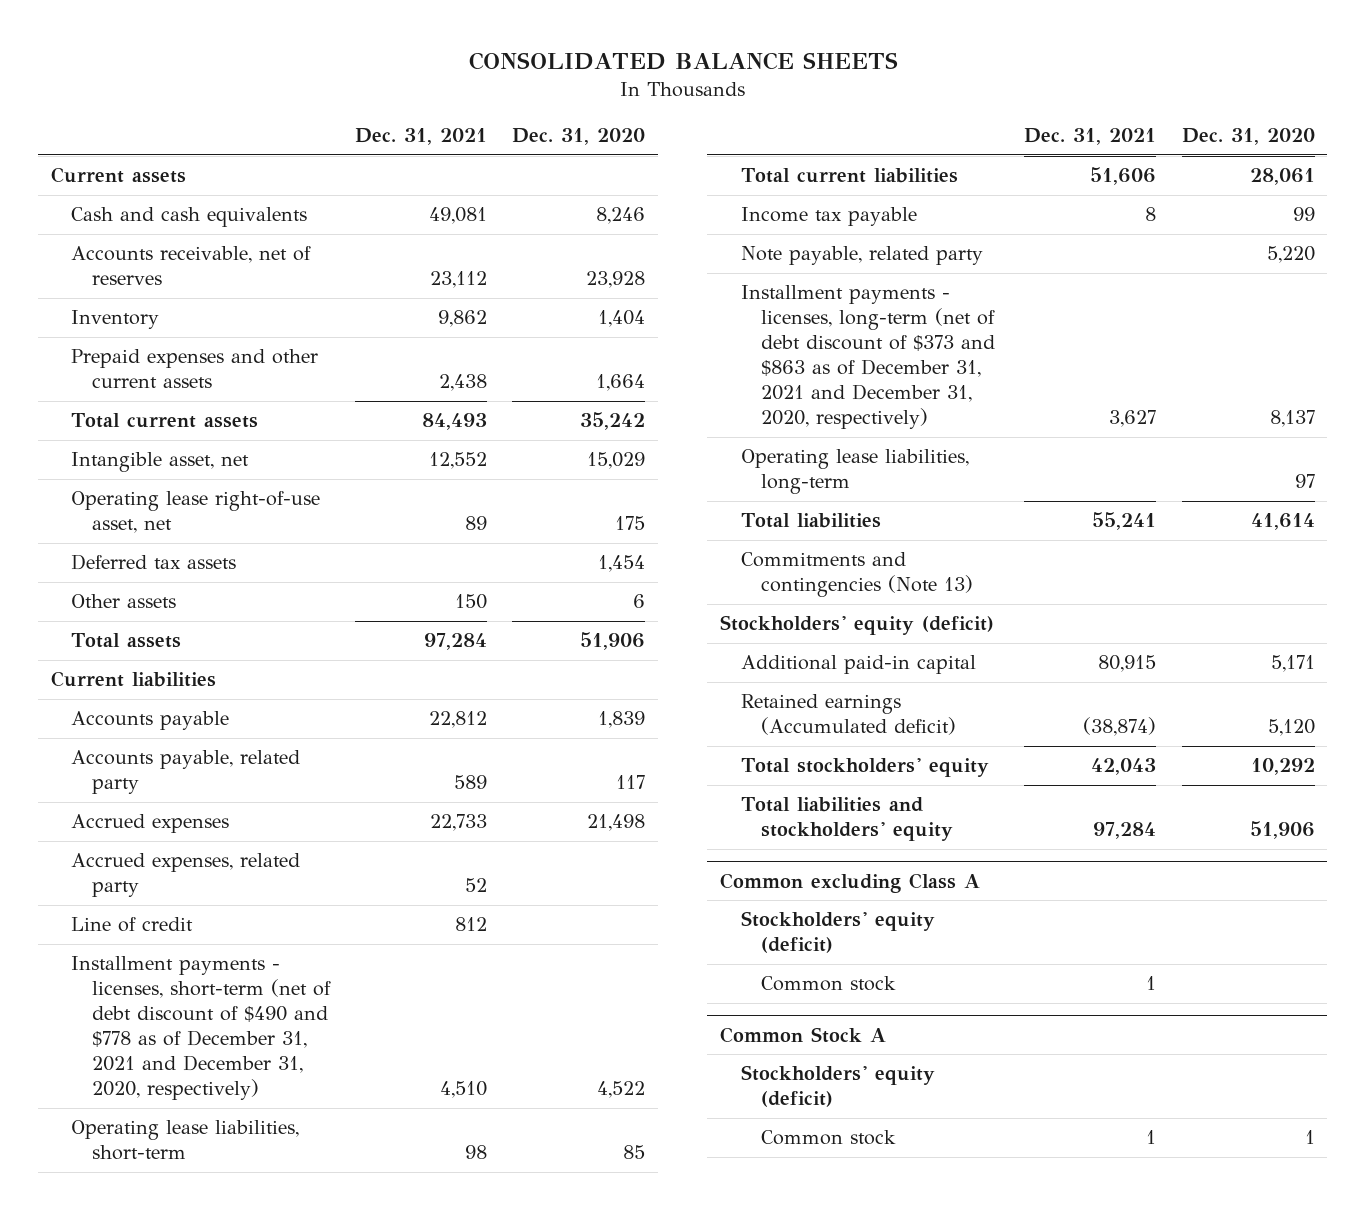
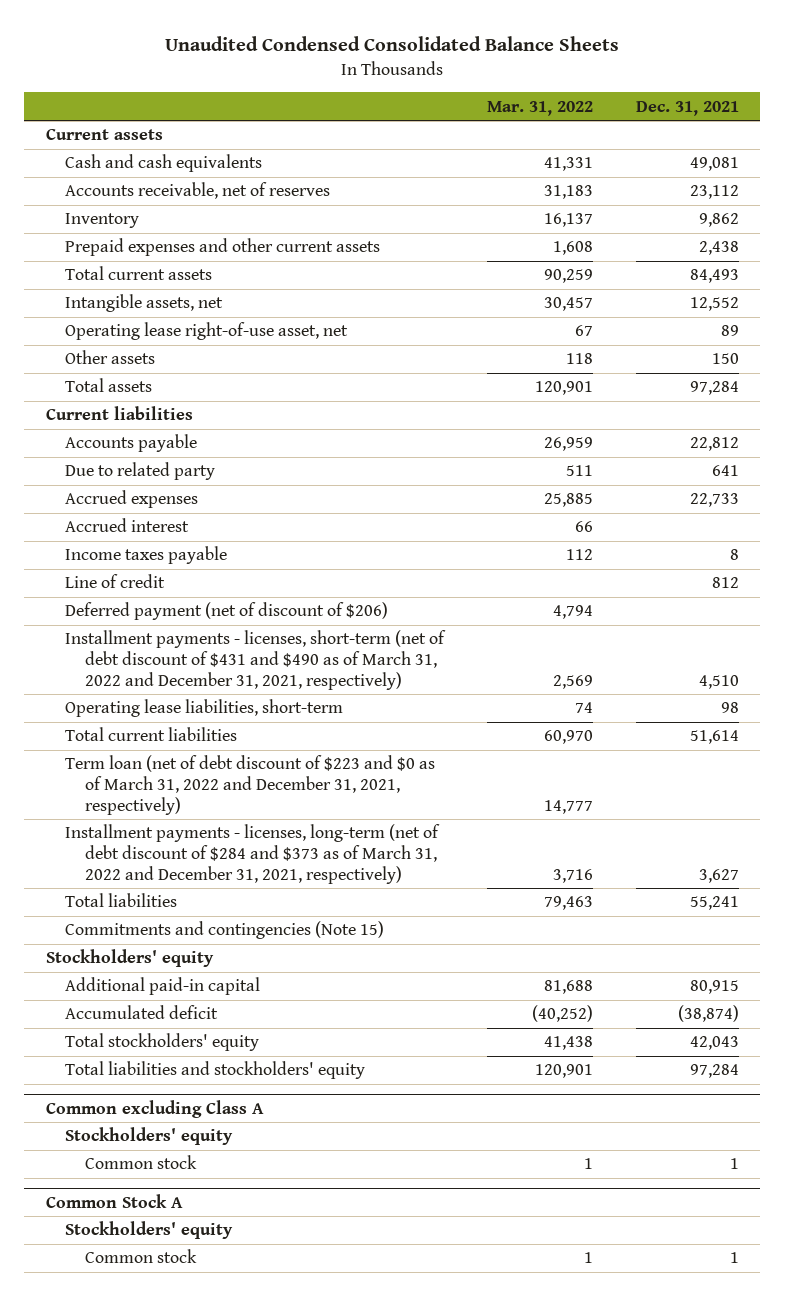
- CONSOLIDATED BALANCE SHEETS
+ Unaudited Condensed Consolidated Balance Sheets
- | Dec. 31, 2021 | Dec. 31, 2020
+ | Mar. 31, 2022 | Dec. 31, 2021
- Intangible asset, net | 12,552 | 15,029
+ Intangible assets, net | 30,457 | 12,552
- Deferred tax assets | | 1,454
- Accounts payable, related party | 589 | 117
+ Due to related party | 511 | 641
- Accrued expenses, related party | 52 |
+ Accrued interest | 66 |
+ Income taxes payable | 112 | 8
- Installment payments - licenses, short-term (net of debt discount of $490 and $778 as of December 31, 2021 and December 31, 2020, respectively) | 4,510 | 4,522
+ Deferred payment (net of discount of $206) | 4,794 |
+ Installment payments - licenses, short-term (net of debt discount of $431 and $490 as of March 31, 2022 and December 31, 2021, respectively) | 2,569 | 4,510
- Total current liabilities | 51,606 | 28,061
- Income tax payable | 8 | 99
- Note payable, related party | | 5,220
- Installment payments - licenses, long-term (net of debt discount of $373 and $863 as of December 31, 2021 and December 31, 2020, respectively) | 3,627 | 8,137
- Operating lease liabilities, long-term | | 97
+ Total current liabilities | 60,970 | 51,614
+ Term loan (net of debt discount of $223 and $0 as of March 31, 2022 and December 31, 2021, respectively) | 14,777 |
+ Installment payments - licenses, long-term (net of debt discount of $284 and $373 as of March 31, 2022 and December 31, 2021, respectively) | 3,716 | 3,627
- Commitments and contingencies (Note 13)
- Stockholders' equity (deficit)
+ Commitments and contingencies (Note 15)
+ Stockholders' equity
- Retained earnings (Accumulated deficit) | (38,874) | 5,120
+ Accumulated deficit | (40,252) | (38,874)
@ Common excluding Class A
- Stockholders' equity (deficit)
+ Stockholders' equity
@ Common Stock A
- Stockholders' equity (deficit)
+ Stockholders' equity

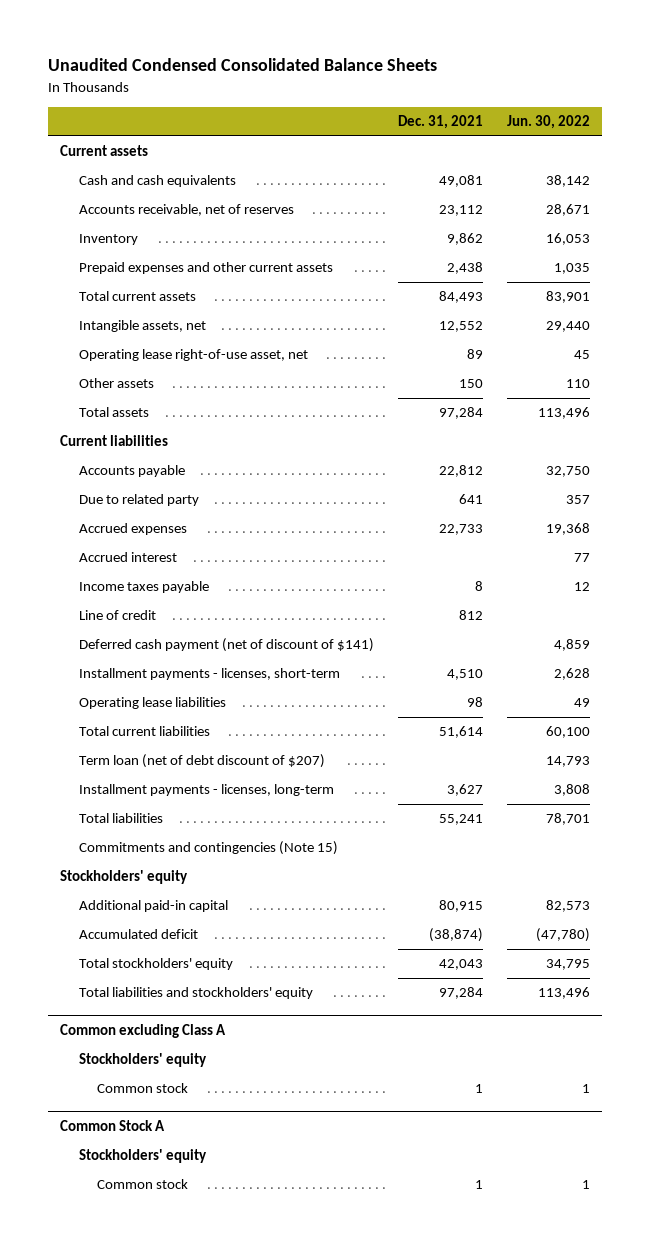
- | Mar. 31, 2022 | Dec. 31, 2021
+ | Dec. 31, 2021 | Jun. 30, 2022
- Deferred payment (net of discount of $206) | 4,794 |
- Installment payments - licenses, short-term (net of debt discount of $431 and $490 as of March 31, 2022 and December 31, 2021, respectively) | 2,569 | 4,510
- Operating lease liabilities, short-term | 74 | 98
+ Deferred cash payment (net of discount of $141) | | 4,859
+ Installment payments - licenses, short-term | 4,510 | 2,628
+ Operating lease liabilities | 98 | 49
- Term loan (net of debt discount of $223 and $0 as of March 31, 2022 and December 31, 2021, respectively) | 14,777 |
- Installment payments - licenses, long-term (net of debt discount of $284 and $373 as of March 31, 2022 and December 31, 2021, respectively) | 3,716 | 3,627
+ Term loan (net of debt discount of $207) | | 14,793
+ Installment payments - licenses, long-term | 3,627 | 3,808

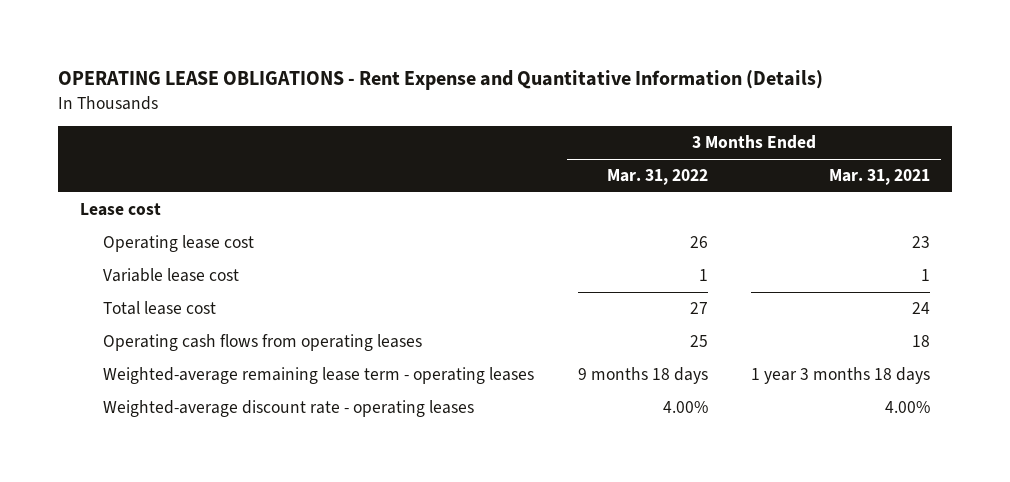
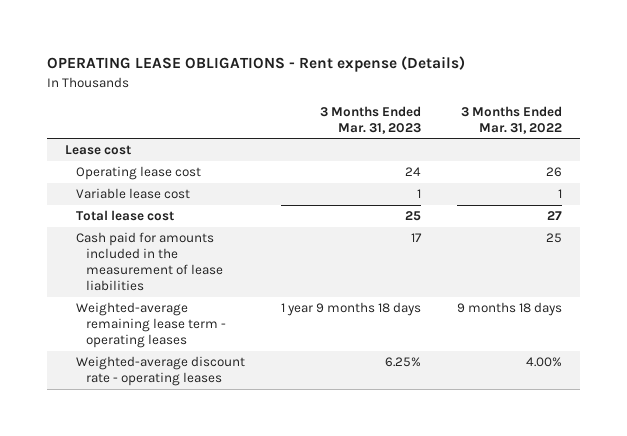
- OPERATING LEASE OBLIGATIONS - Rent Expense and Quantitative Information (Details)
+ OPERATING LEASE OBLIGATIONS - Rent expense (Details)
- | 3 Months Ended Mar. 31, 2022 | 3 Months Ended Mar. 31, 2021
+ | 3 Months Ended Mar. 31, 2023 | 3 Months Ended Mar. 31, 2022
- Operating cash flows from operating leases | 25 | 18
+ Cash paid for amounts included in the measurement of lease liabilities | 17 | 25

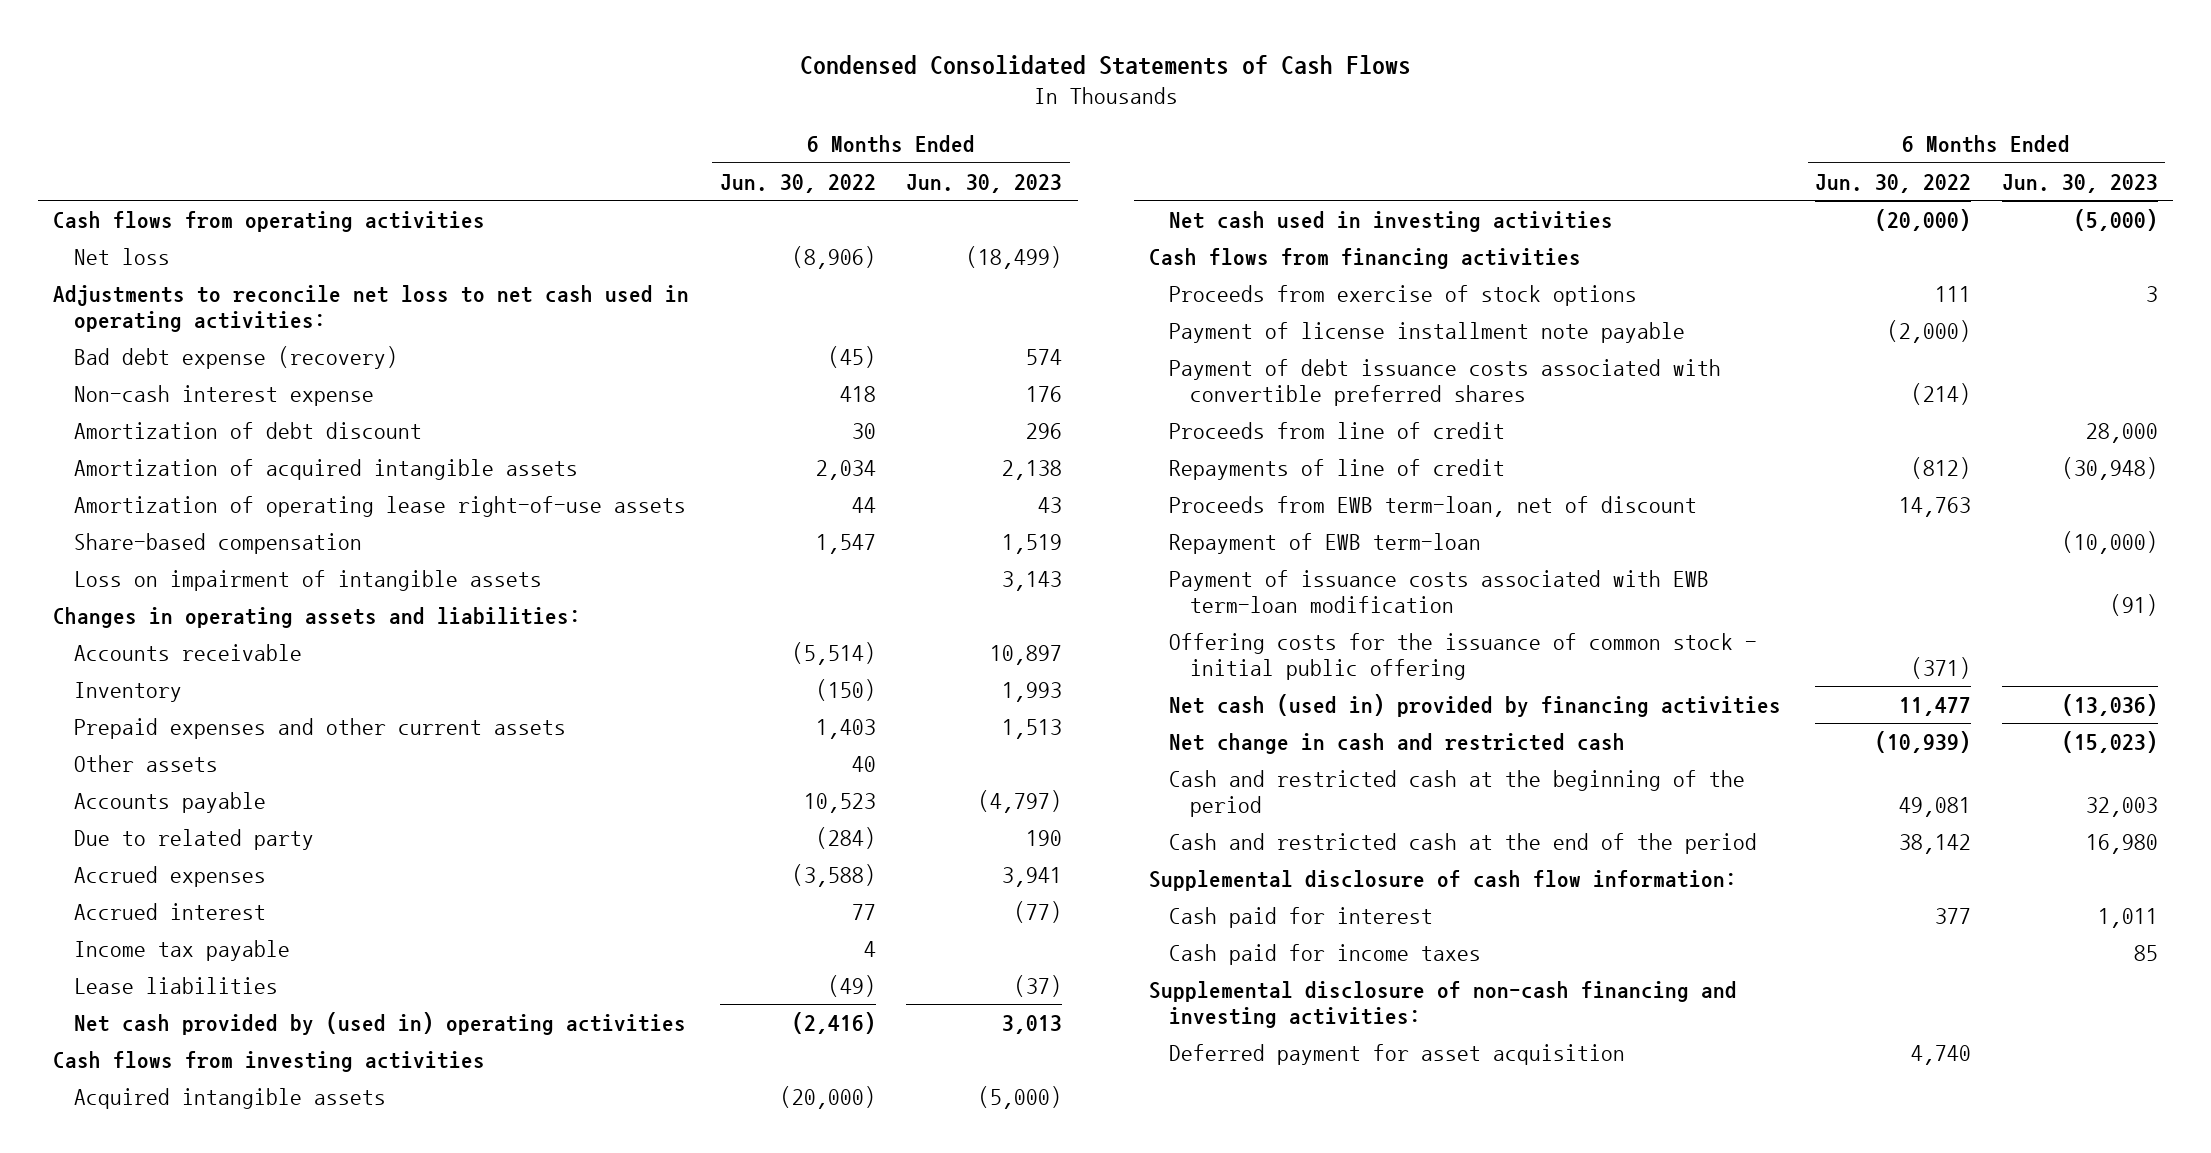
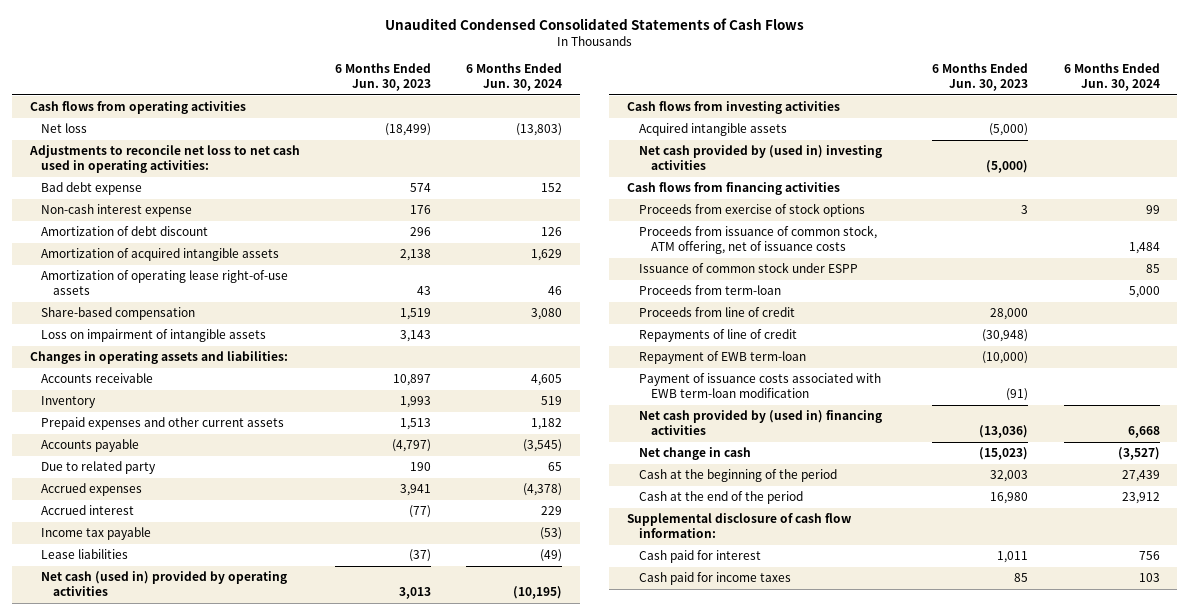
- Condensed Consolidated Statements of Cash Flows
+ Unaudited Condensed Consolidated Statements of Cash Flows
- | 6 Months Ended Jun. 30, 2022 | 6 Months Ended Jun. 30, 2023
+ | 6 Months Ended Jun. 30, 2023 | 6 Months Ended Jun. 30, 2024
- Bad debt expense (recovery) | (45) | 574
+ Bad debt expense | 574 | 152
- Other assets | 40 |
- Net cash provided by (used in) operating activities | (2,416) | 3,013
+ Net cash (used in) provided by operating activities | 3,013 | (10,195)
- Net cash used in investing activities | (20,000) | (5,000)
+ Net cash provided by (used in) investing activities | (5,000) |
- Payment of license installment note payable | (2,000) |
- Payment of debt issuance costs associated with convertible preferred shares | (214) |
+ Proceeds from issuance of common stock, ATM offering, net of issuance costs | | 1,484
+ Issuance of common stock under ESPP | | 85
+ Proceeds from term-loan | | 5,000
- Proceeds from EWB term-loan, net of discount | 14,763 |
- Offering costs for the issuance of common stock - initial public offering | (371) |
- Net cash (used in) provided by financing activities | 11,477 | (13,036)
- Net change in cash and restricted cash | (10,939) | (15,023)
- Cash and restricted cash at the beginning of the period | 49,081 | 32,003
- Cash and restricted cash at the end of the period | 38,142 | 16,980
+ Net cash provided by (used in) financing activities | (13,036) | 6,668
+ Net change in cash | (15,023) | (3,527)
+ Cash at the beginning of the period | 32,003 | 27,439
+ Cash at the end of the period | 16,980 | 23,912
- Supplemental disclosure of non-cash financing and investing activities:
- Deferred payment for asset acquisition | 4,740 |

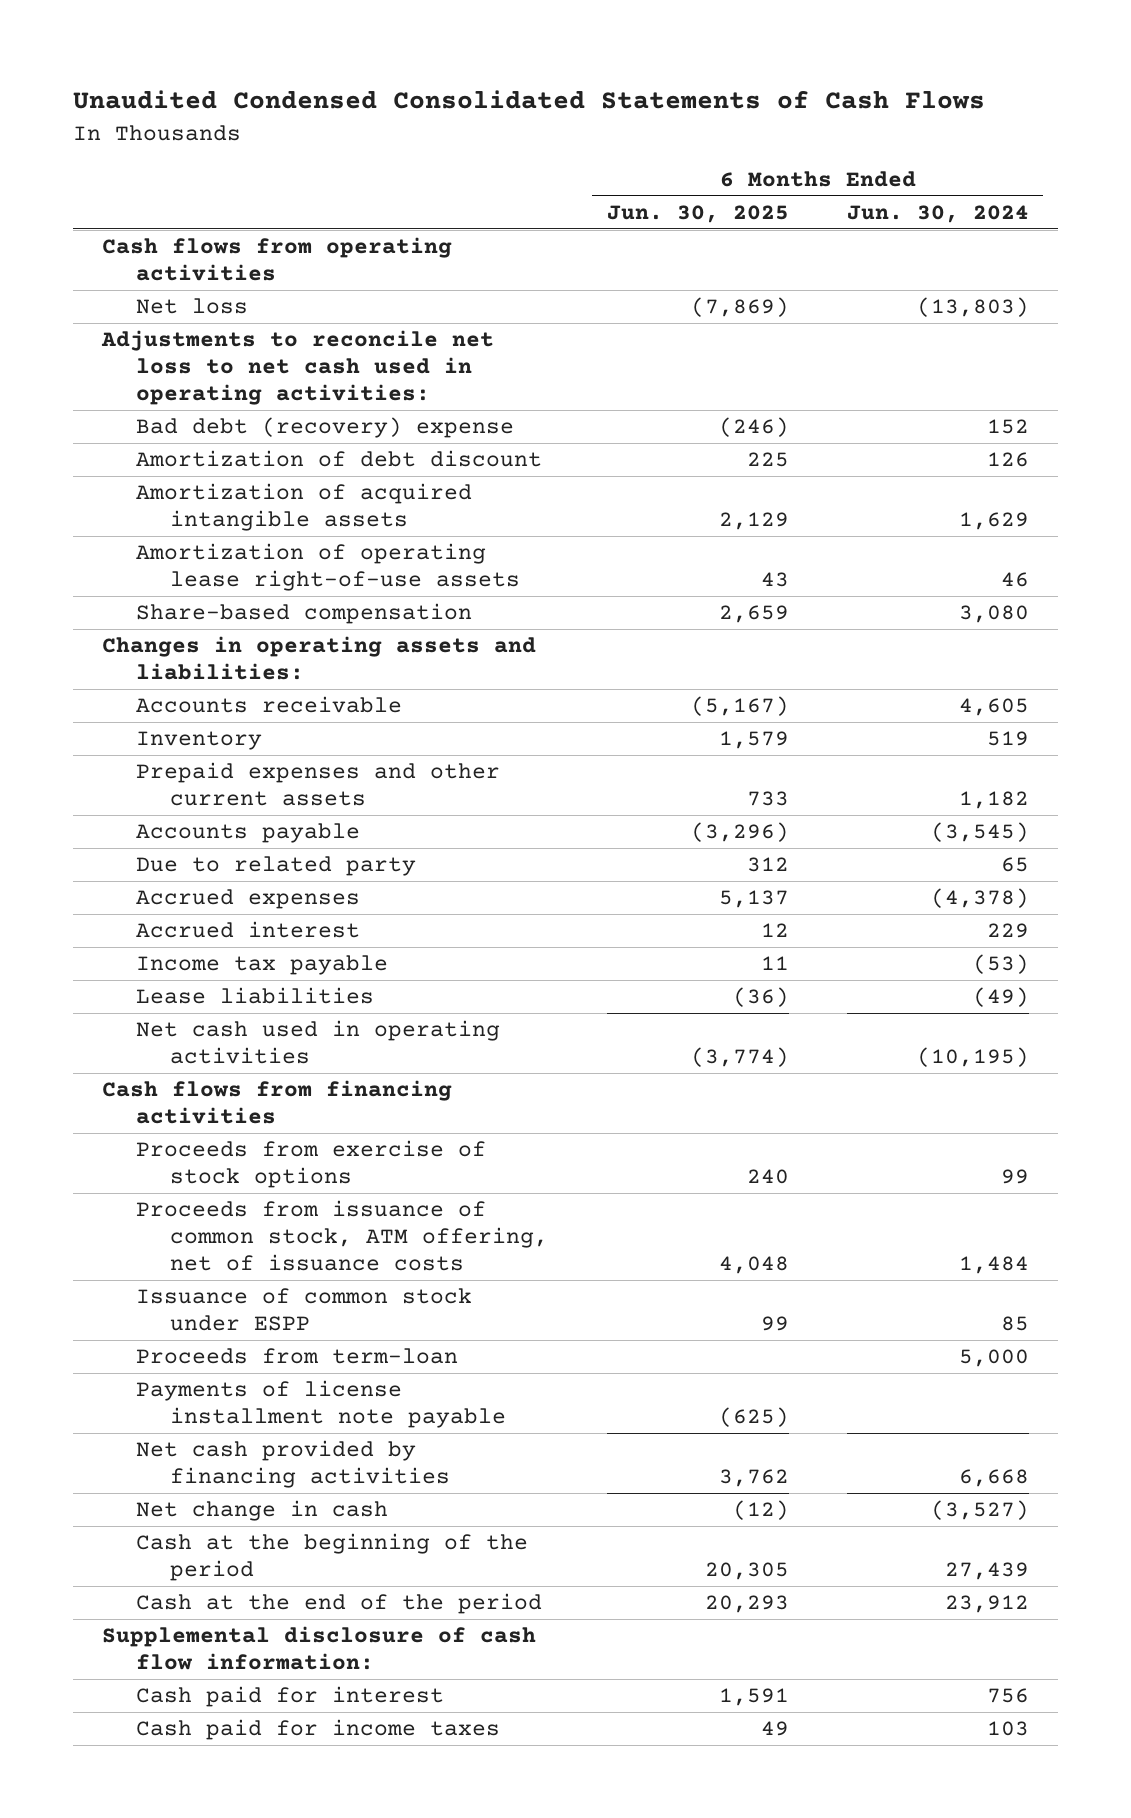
- | 6 Months Ended Jun. 30, 2023 | 6 Months Ended Jun. 30, 2024
+ | 6 Months Ended Jun. 30, 2025 | 6 Months Ended Jun. 30, 2024
- Bad debt expense | 574 | 152
- Non-cash interest expense | 176 |
+ Bad debt (recovery) expense | (246) | 152
- Loss on impairment of intangible assets | 3,143 |
- Net cash (used in) provided by operating activities | 3,013 | (10,195)
- Cash flows from investing activities
- Acquired intangible assets | (5,000) |
- Net cash provided by (used in) investing activities | (5,000) |
+ Net cash used in operating activities | (3,774) | (10,195)
- Proceeds from line of credit | 28,000 |
- Repayments of line of credit | (30,948) |
- Repayment of EWB term-loan | (10,000) |
- Payment of issuance costs associated with EWB term-loan modification | (91) |
- Net cash provided by (used in) financing activities | (13,036) | 6,668
+ Payments of license installment note payable | (625) |
+ Net cash provided by financing activities | 3,762 | 6,668

